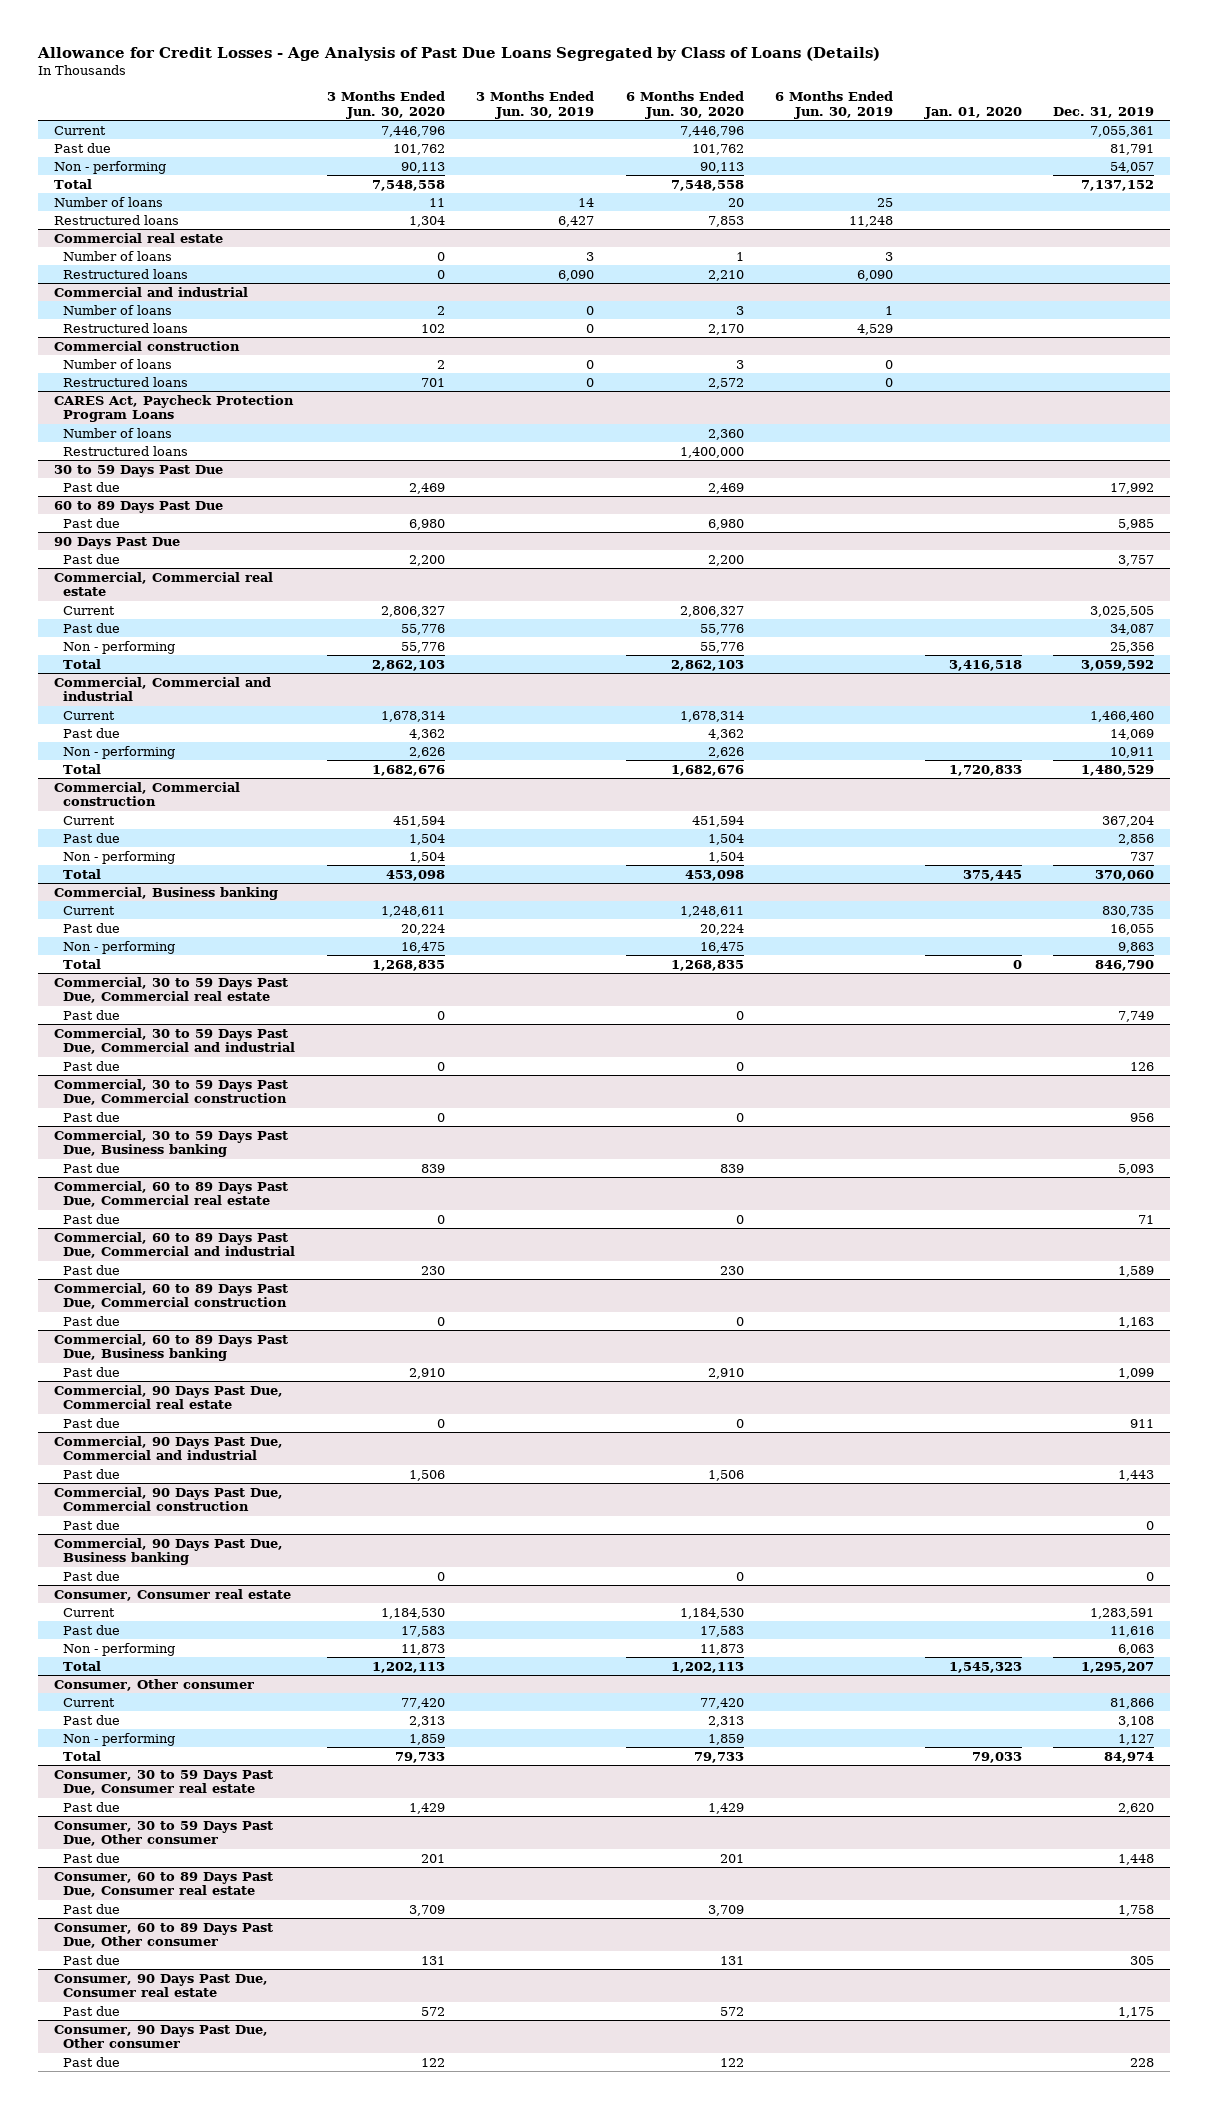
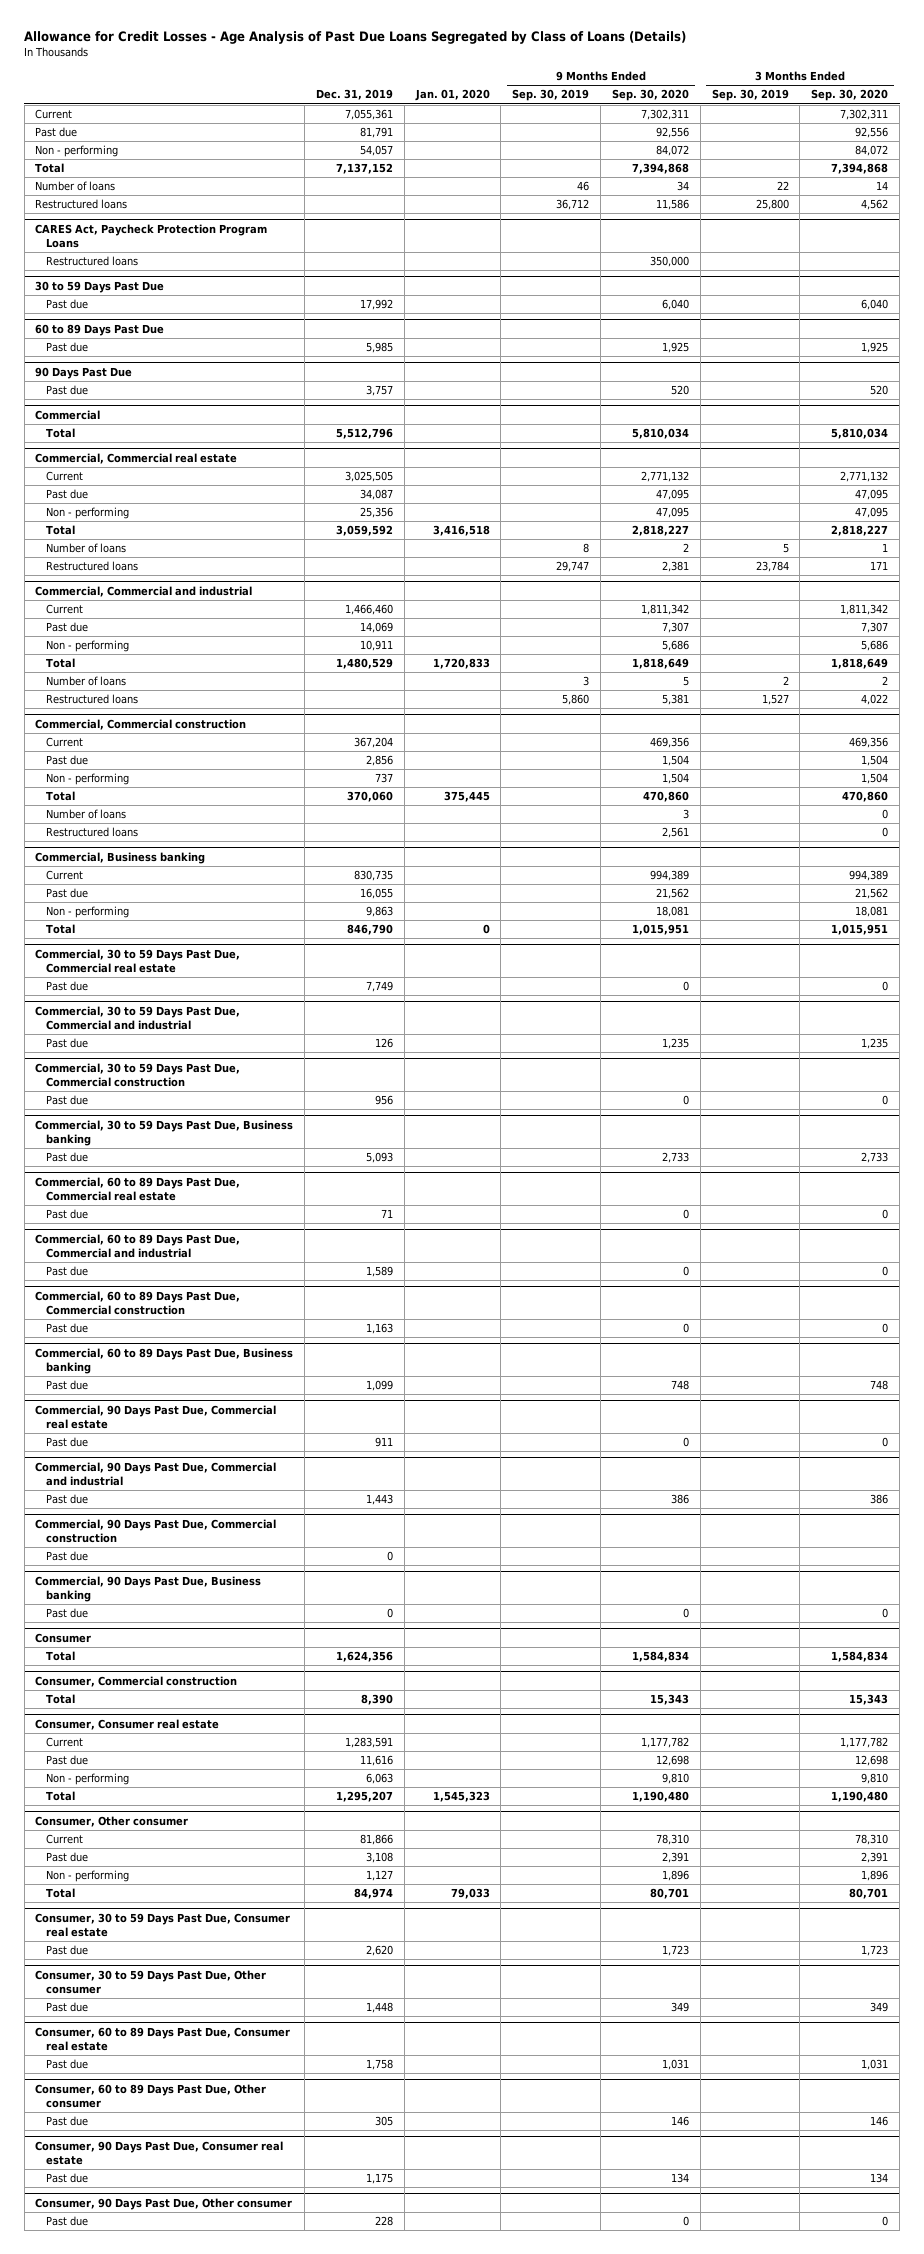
- | 3 Months Ended Jun. 30, 2020 | 3 Months Ended Jun. 30, 2019 | 6 Months Ended Jun. 30, 2020 | 6 Months Ended Jun. 30, 2019 | Jan. 01, 2020 | Dec. 31, 2019
+ | Dec. 31, 2019 | Jan. 01, 2020 | 9 Months Ended Sep. 30, 2019 | 9 Months Ended Sep. 30, 2020 | 3 Months Ended Sep. 30, 2019 | 3 Months Ended Sep. 30, 2020
- Commercial real estate
- Number of loans | 0 | 3 | 1 | 3 | |
- Restructured loans | 0 | 6,090 | 2,210 | 6,090 | |
- Commercial and industrial
- Number of loans | 2 | 0 | 3 | 1 | |
- Restructured loans | 102 | 0 | 2,170 | 4,529 | |
- Commercial construction
- Number of loans | 2 | 0 | 3 | 0 | |
- Restructured loans | 701 | 0 | 2,572 | 0 | |
@ CARES Act, Paycheck Protection Program Loans
- Number of loans | | | 2,360 | | |
+ Commercial
+ Total | 5,512,796 | | | 5,810,034 | | 5,810,034
@ Commercial, Commercial real estate
+ Number of loans | | | 8 | 2 | 5 | 1
+ Restructured loans | | | 29,747 | 2,381 | 23,784 | 171
@ Commercial, Commercial and industrial
+ Number of loans | | | 3 | 5 | 2 | 2
+ Restructured loans | | | 5,860 | 5,381 | 1,527 | 4,022
@ Commercial, Commercial construction
+ Number of loans | | | | 3 | | 0
+ Restructured loans | | | | 2,561 | | 0
+ Consumer
+ Total | 1,624,356 | | | 1,584,834 | | 1,584,834
+ Consumer, Commercial construction
+ Total | 8,390 | | | 15,343 | | 15,343

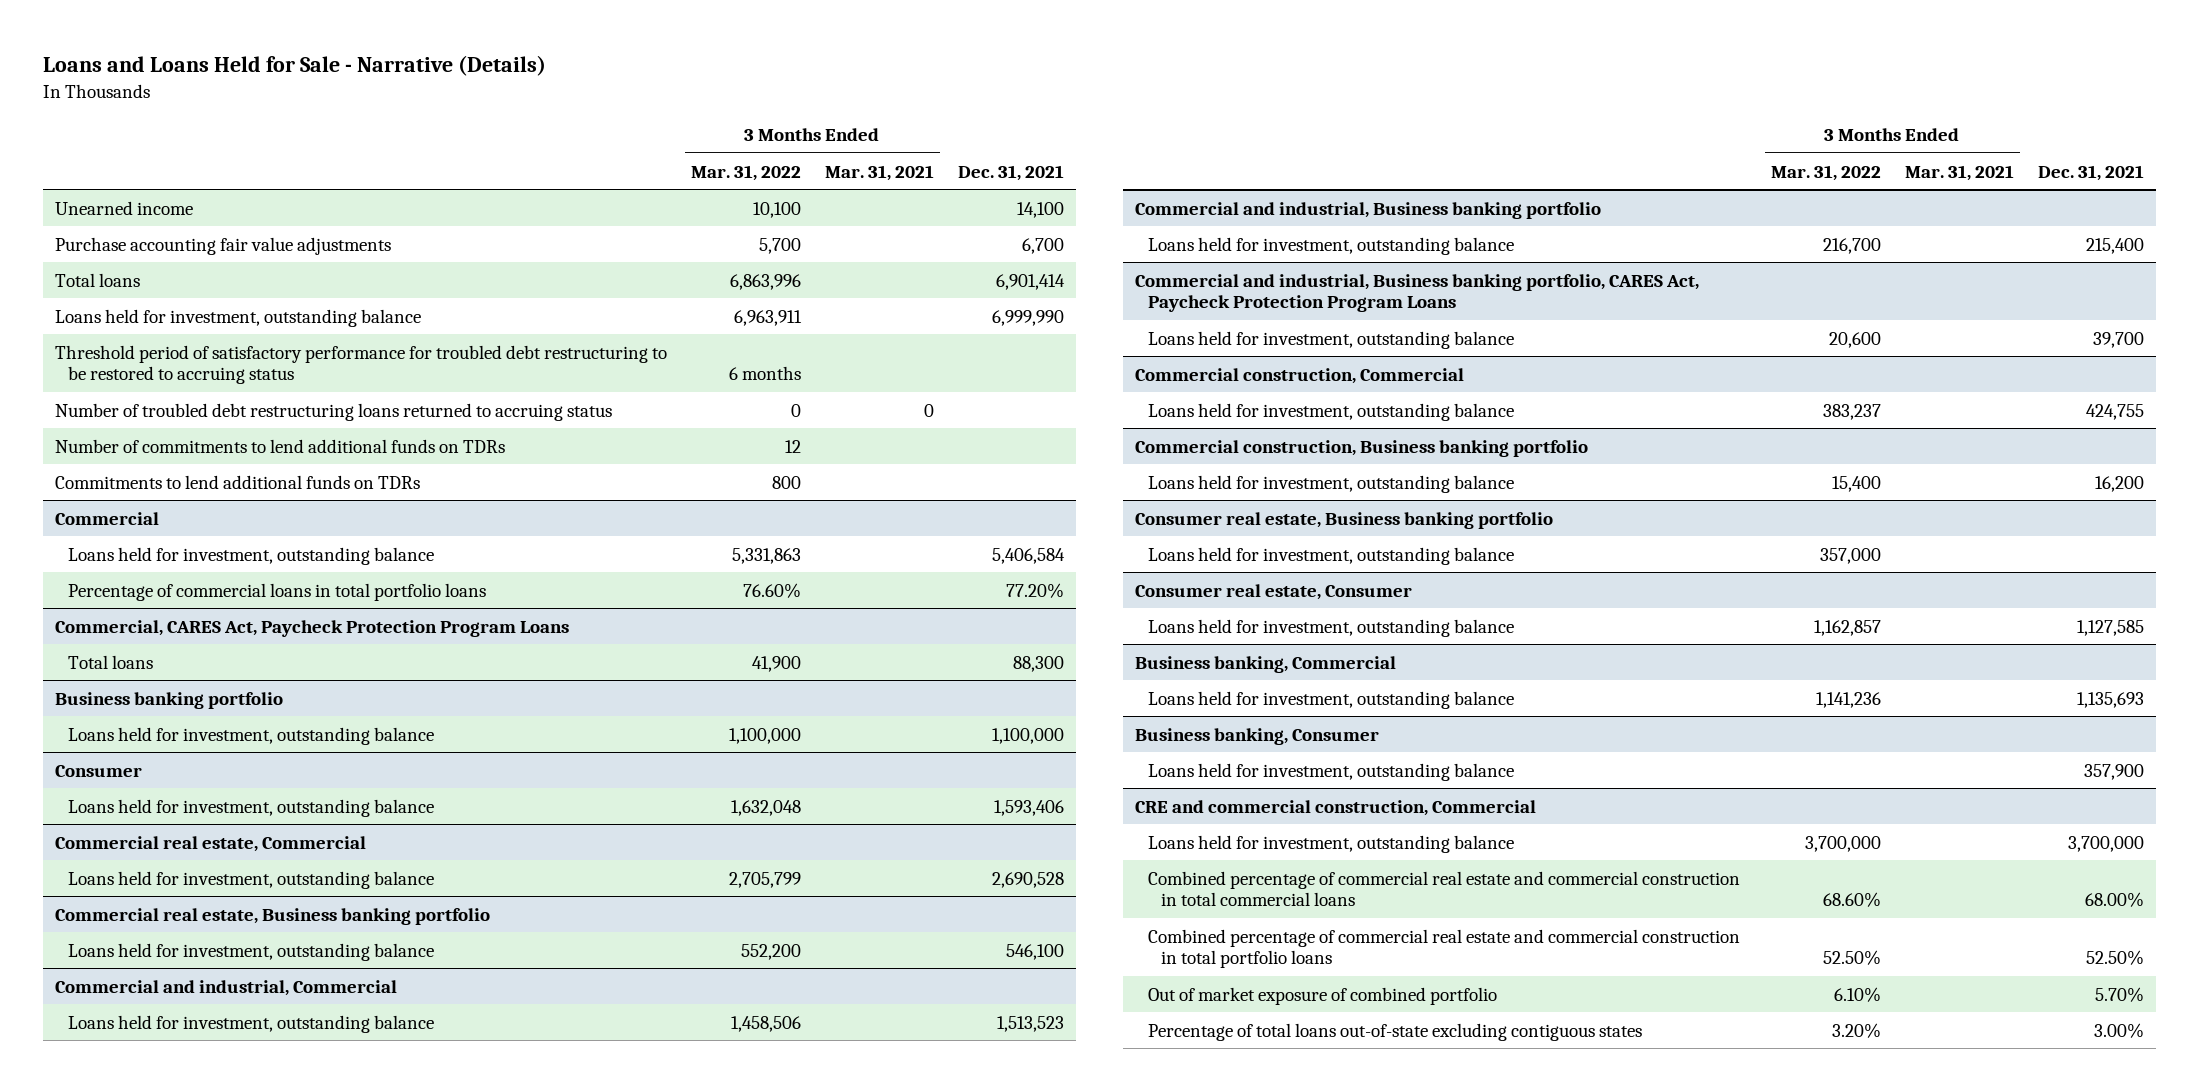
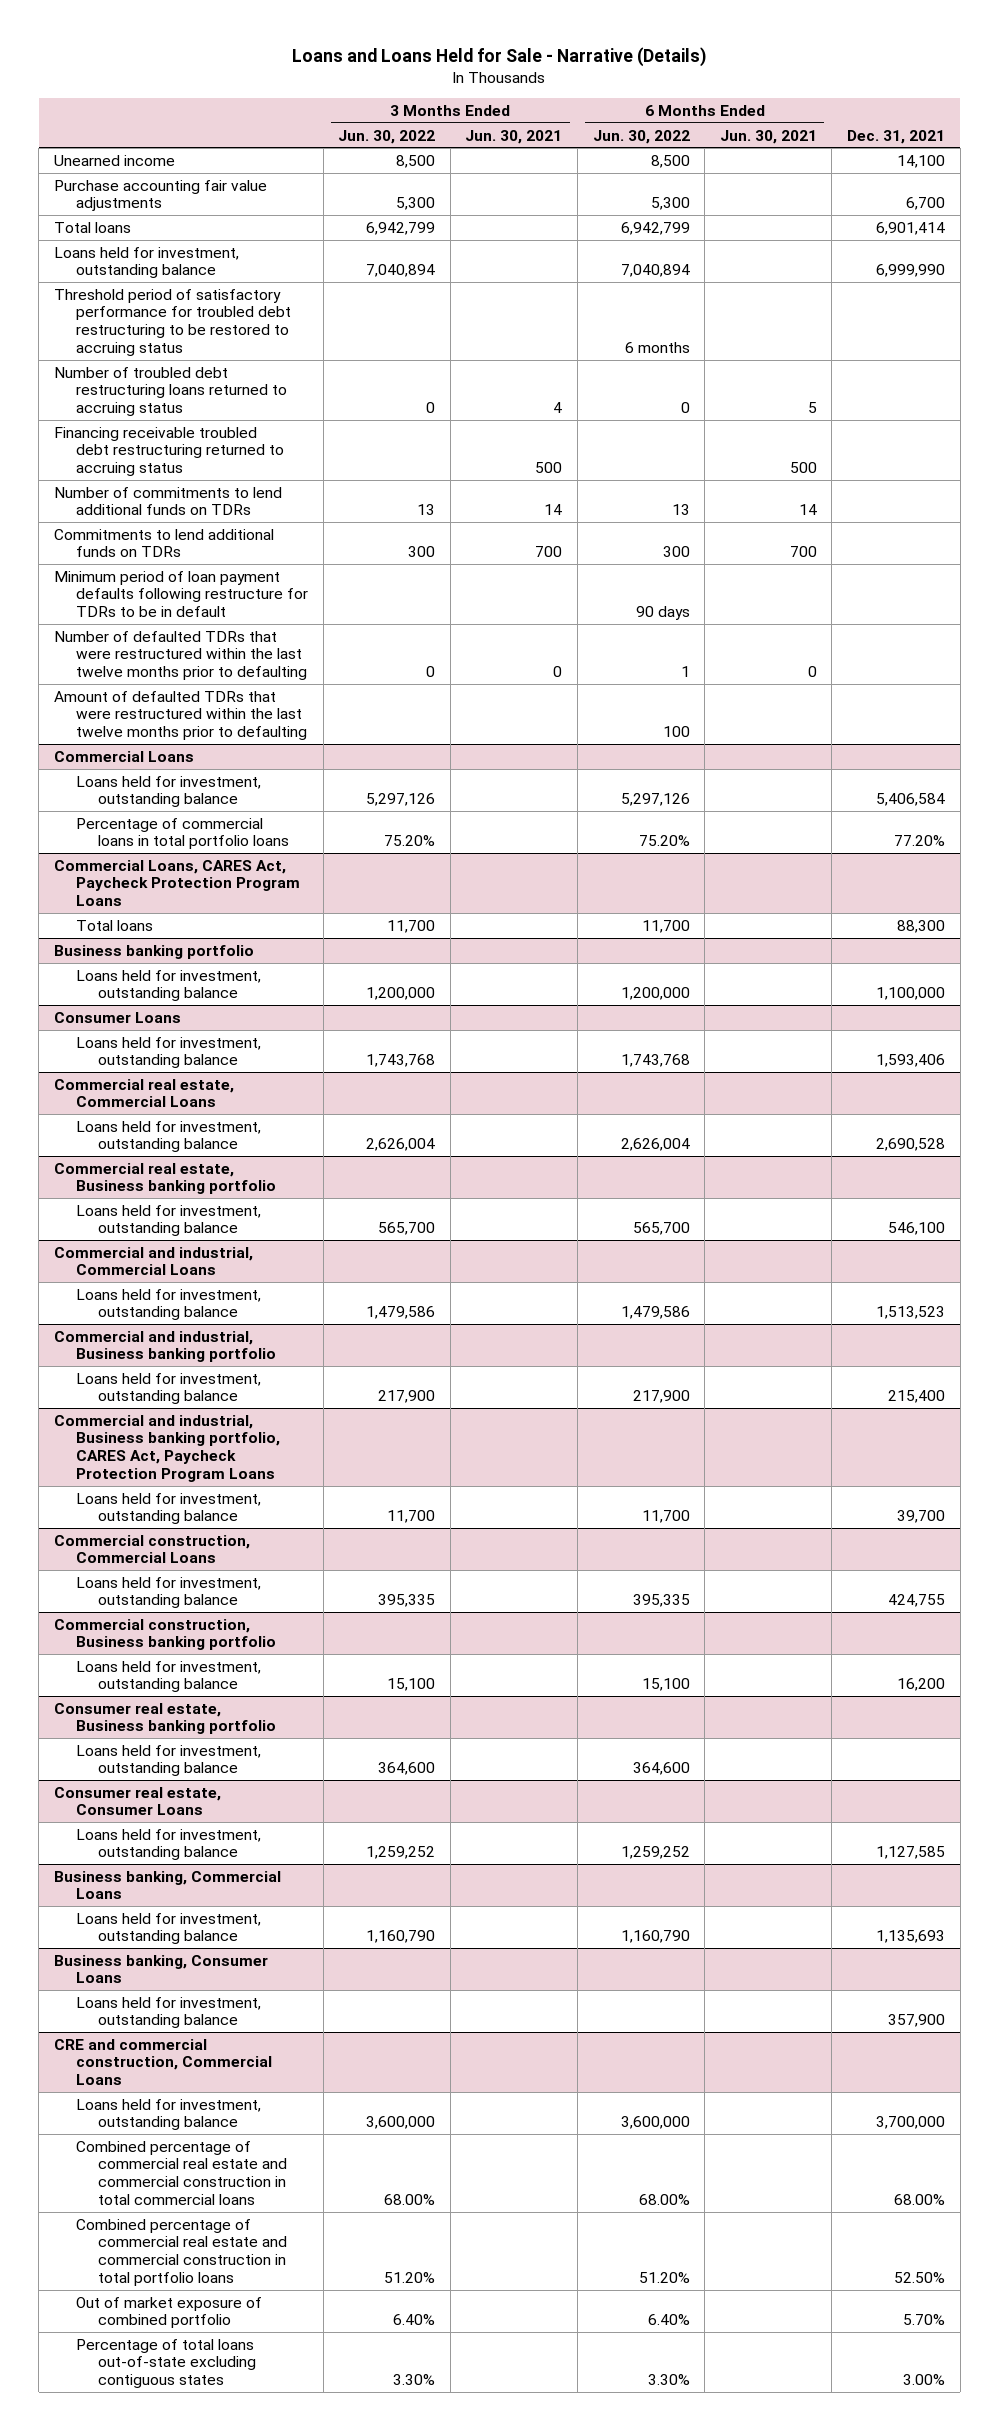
- | 3 Months Ended Mar. 31, 2022 | 3 Months Ended Mar. 31, 2021 | Dec. 31, 2021
+ | 3 Months Ended Jun. 30, 2022 | 3 Months Ended Jun. 30, 2021 | 6 Months Ended Jun. 30, 2022 | 6 Months Ended Jun. 30, 2021 | Dec. 31, 2021
+ Financing receivable troubled debt restructuring returned to accruing status | | 500 | | 500 |
- Commercial
+ Minimum period of loan payment defaults following restructure for TDRs to be in default | | | 90 days | |
+ Number of defaulted TDRs that were restructured within the last twelve months prior to defaulting | 0 | 0 | 1 | 0 |
+ Amount of defaulted TDRs that were restructured within the last twelve months prior to defaulting | | | 100 | |
+ Commercial Loans
- Commercial, CARES Act, Paycheck Protection Program Loans
+ Commercial Loans, CARES Act, Paycheck Protection Program Loans
- Consumer
+ Consumer Loans
- Commercial real estate, Commercial
+ Commercial real estate, Commercial Loans
- Commercial and industrial, Commercial
+ Commercial and industrial, Commercial Loans
- Commercial construction, Commercial
+ Commercial construction, Commercial Loans
- Consumer real estate, Consumer
+ Consumer real estate, Consumer Loans
- Business banking, Commercial
+ Business banking, Commercial Loans
- Business banking, Consumer
+ Business banking, Consumer Loans
- CRE and commercial construction, Commercial
+ CRE and commercial construction, Commercial Loans

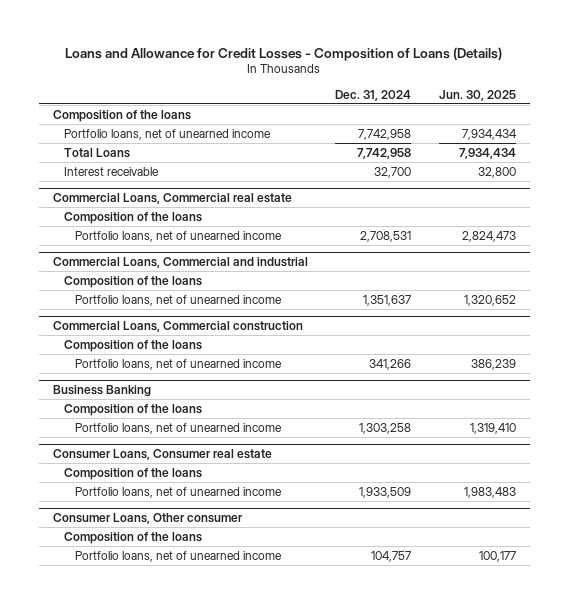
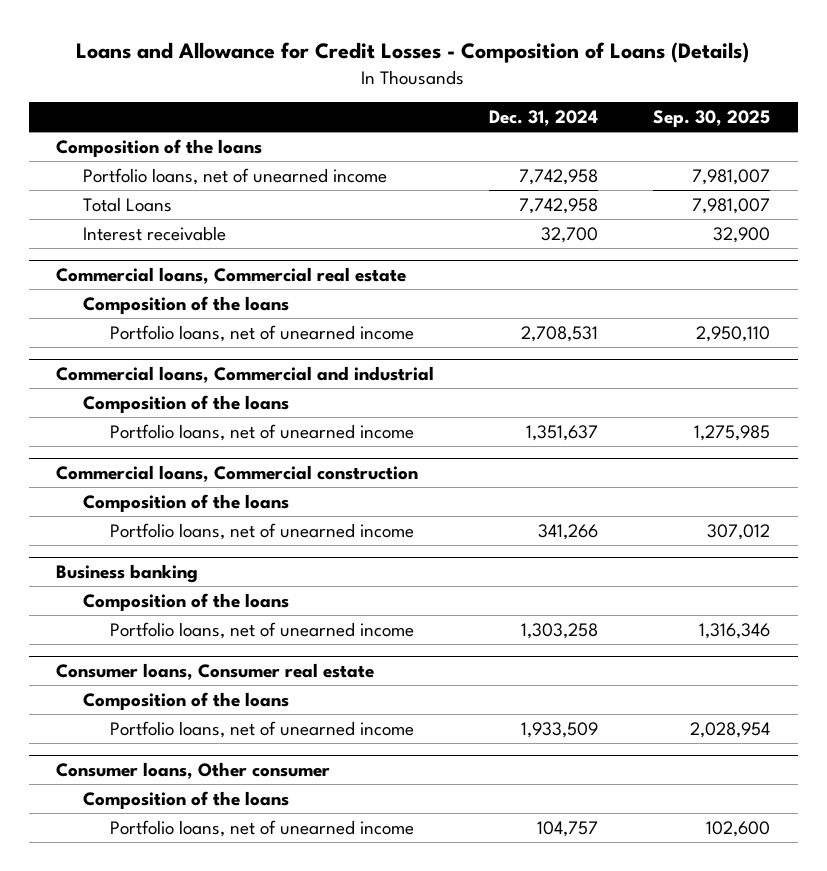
- | Dec. 31, 2024 | Jun. 30, 2025
+ | Dec. 31, 2024 | Sep. 30, 2025
- Commercial Loans, Commercial real estate
+ Commercial loans, Commercial real estate
- Commercial Loans, Commercial and industrial
+ Commercial loans, Commercial and industrial
- Commercial Loans, Commercial construction
+ Commercial loans, Commercial construction
- Business Banking
+ Business banking
- Consumer Loans, Consumer real estate
+ Consumer loans, Consumer real estate
- Consumer Loans, Other consumer
+ Consumer loans, Other consumer

